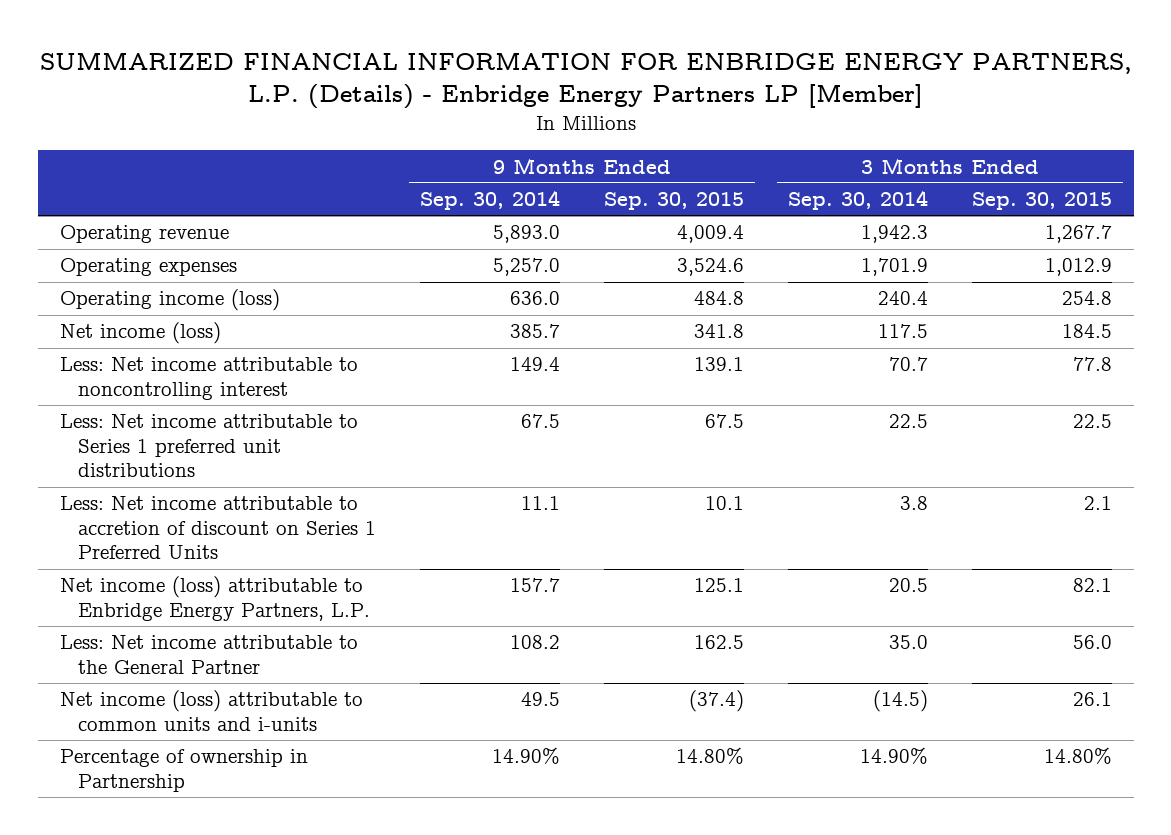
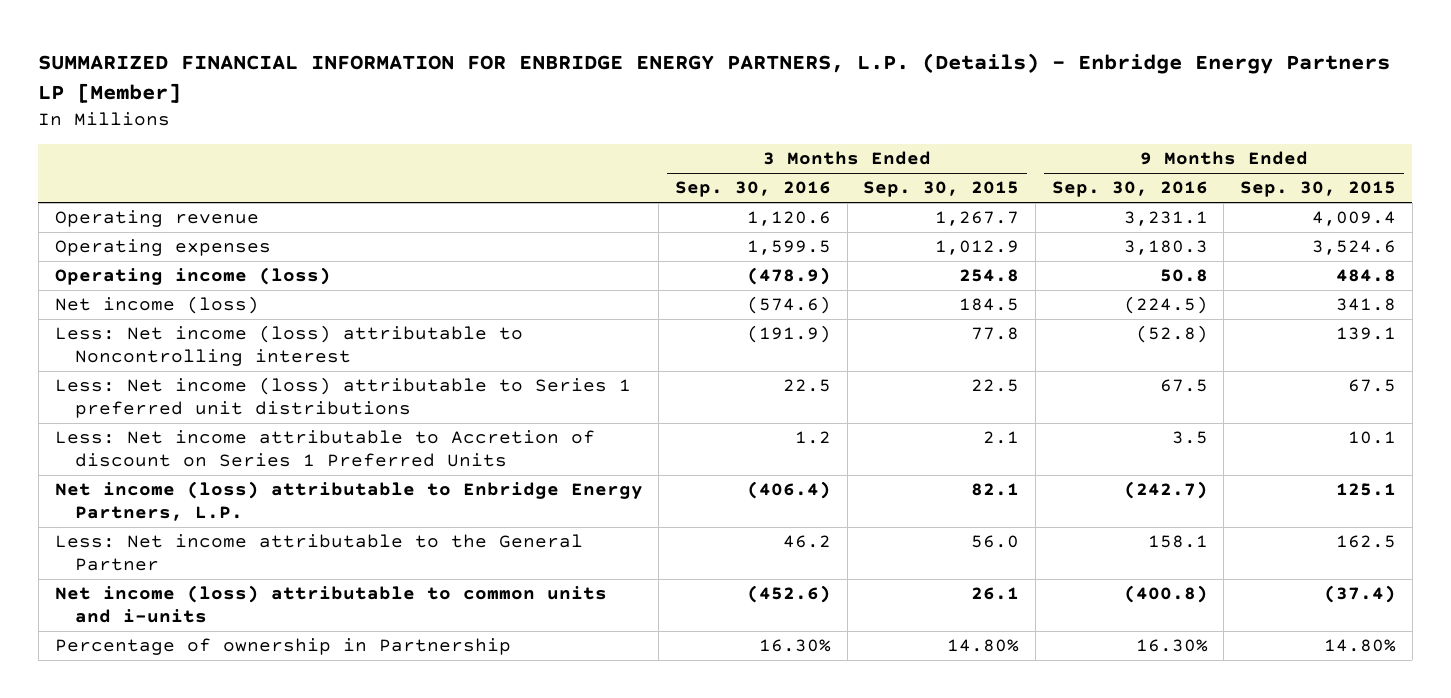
- | 9 Months Ended Sep. 30, 2014 | 9 Months Ended Sep. 30, 2015 | 3 Months Ended Sep. 30, 2014 | 3 Months Ended Sep. 30, 2015
+ | 3 Months Ended Sep. 30, 2016 | 3 Months Ended Sep. 30, 2015 | 9 Months Ended Sep. 30, 2016 | 9 Months Ended Sep. 30, 2015
- Less: Net income attributable to noncontrolling interest | 149.4 | 139.1 | 70.7 | 77.8
- Less: Net income attributable to Series 1 preferred unit distributions | 67.5 | 67.5 | 22.5 | 22.5
- Less: Net income attributable to accretion of discount on Series 1 Preferred Units | 11.1 | 10.1 | 3.8 | 2.1
+ Less: Net income (loss) attributable to Noncontrolling interest | (191.9) | 77.8 | (52.8) | 139.1
+ Less: Net income (loss) attributable to Series 1 preferred unit distributions | 22.5 | 22.5 | 67.5 | 67.5
+ Less: Net income attributable to Accretion of discount on Series 1 Preferred Units | 1.2 | 2.1 | 3.5 | 10.1

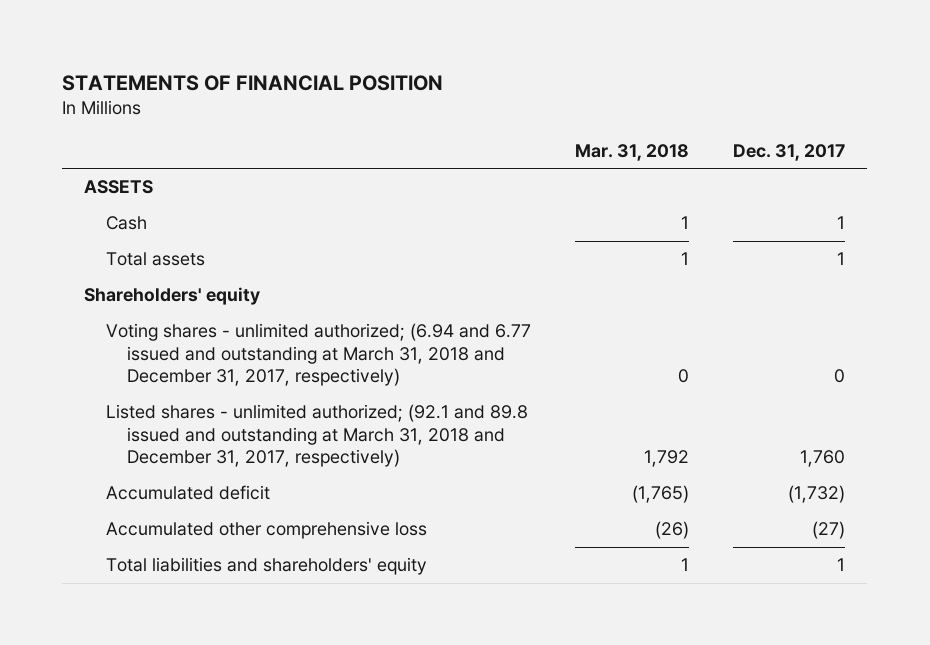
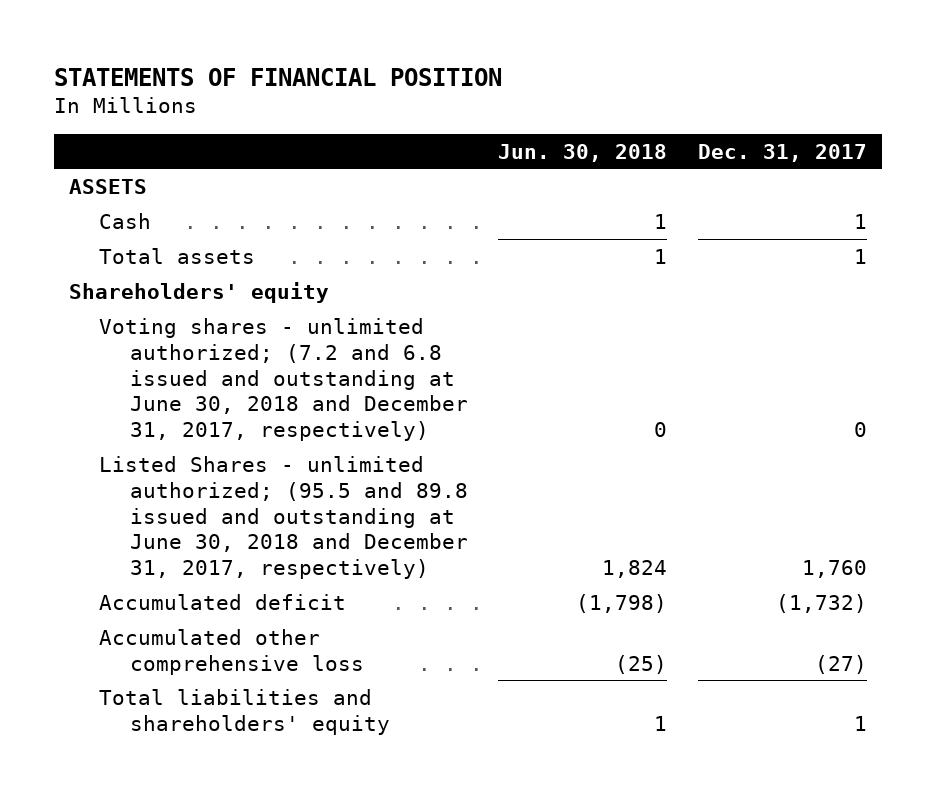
- | Mar. 31, 2018 | Dec. 31, 2017
+ | Jun. 30, 2018 | Dec. 31, 2017
- Voting shares - unlimited authorized; (6.94 and 6.77 issued and outstanding at March 31, 2018 and December 31, 2017, respectively) | 0 | 0
- Listed shares - unlimited authorized; (92.1 and 89.8 issued and outstanding at March 31, 2018 and December 31, 2017, respectively) | 1,792 | 1,760
+ Voting shares - unlimited authorized; (7.2 and 6.8 issued and outstanding at June 30, 2018 and December 31, 2017, respectively) | 0 | 0
+ Listed Shares - unlimited authorized; (95.5 and 89.8 issued and outstanding at June 30, 2018 and December 31, 2017, respectively) | 1,824 | 1,760

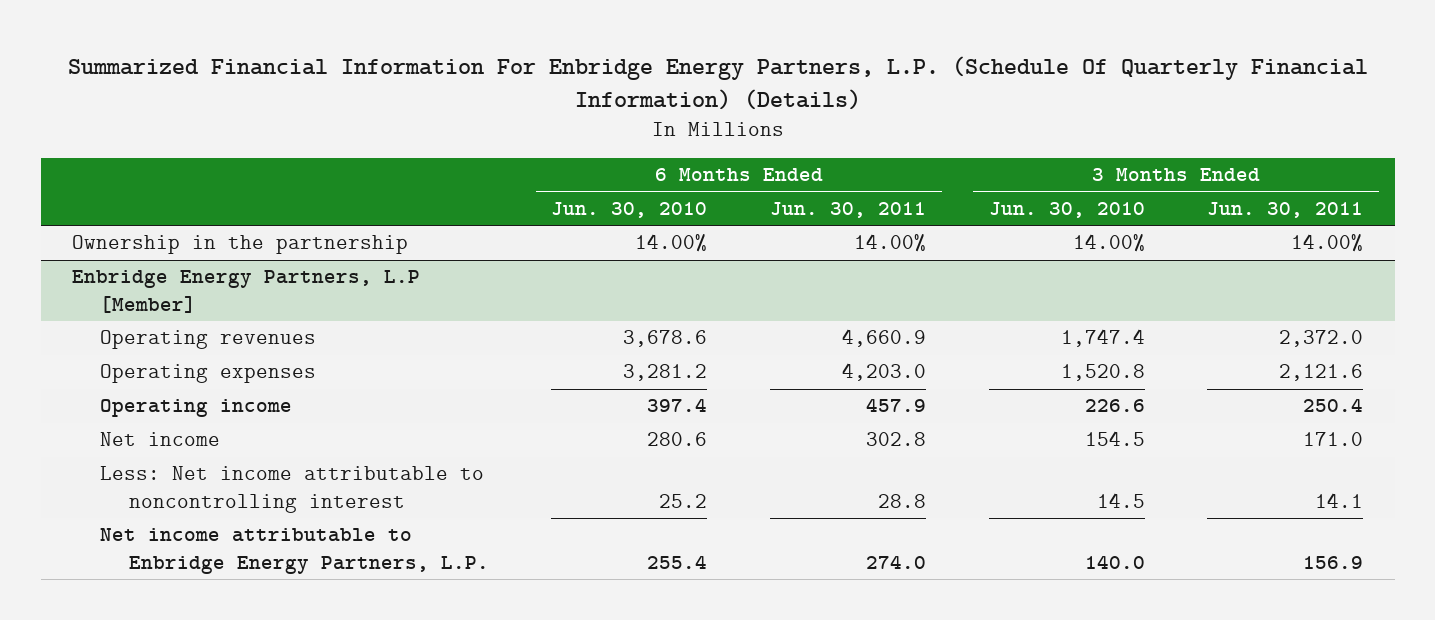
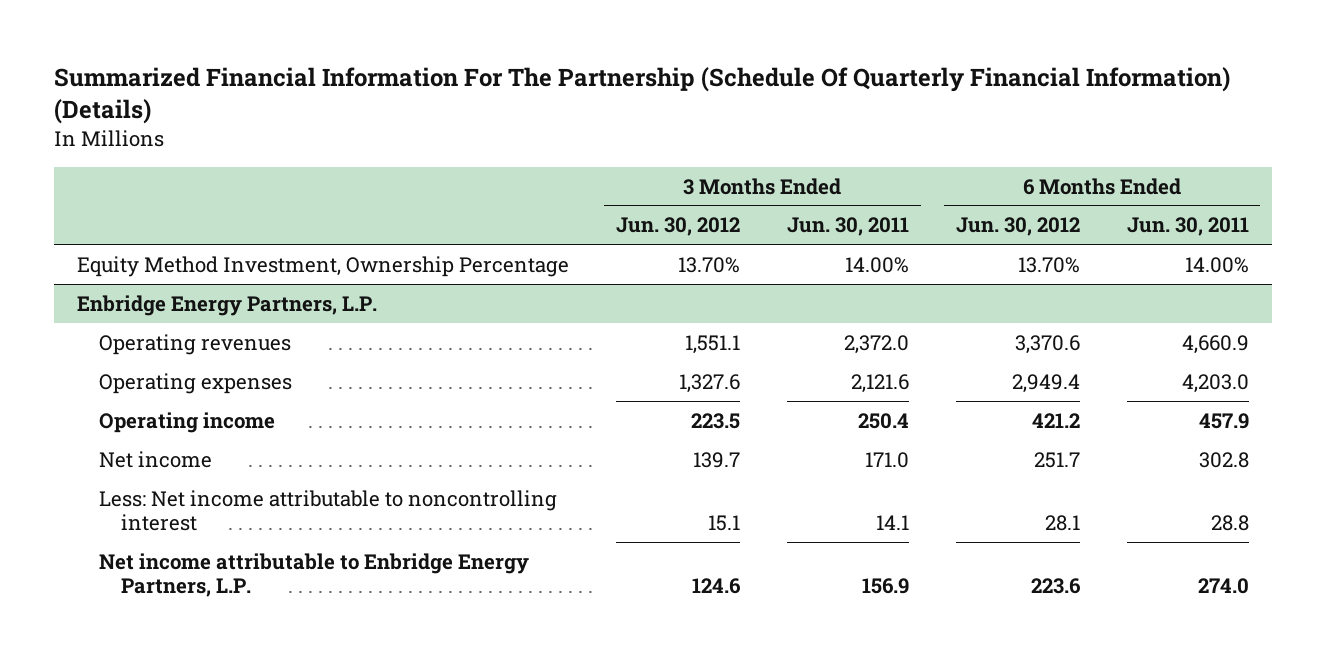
- Summarized Financial Information For Enbridge Energy Partners, L.P. (Schedule Of Quarterly Financial Information) (Details)
+ Summarized Financial Information For The Partnership (Schedule Of Quarterly Financial Information) (Details)
- | 6 Months Ended Jun. 30, 2010 | 6 Months Ended Jun. 30, 2011 | 3 Months Ended Jun. 30, 2010 | 3 Months Ended Jun. 30, 2011
+ | 3 Months Ended Jun. 30, 2012 | 3 Months Ended Jun. 30, 2011 | 6 Months Ended Jun. 30, 2012 | 6 Months Ended Jun. 30, 2011
- Ownership in the partnership | 14.00% | 14.00% | 14.00% | 14.00%
- Enbridge Energy Partners, L.P [Member]
+ Equity Method Investment, Ownership Percentage | 13.70% | 14.00% | 13.70% | 14.00%
+ Enbridge Energy Partners, L.P.

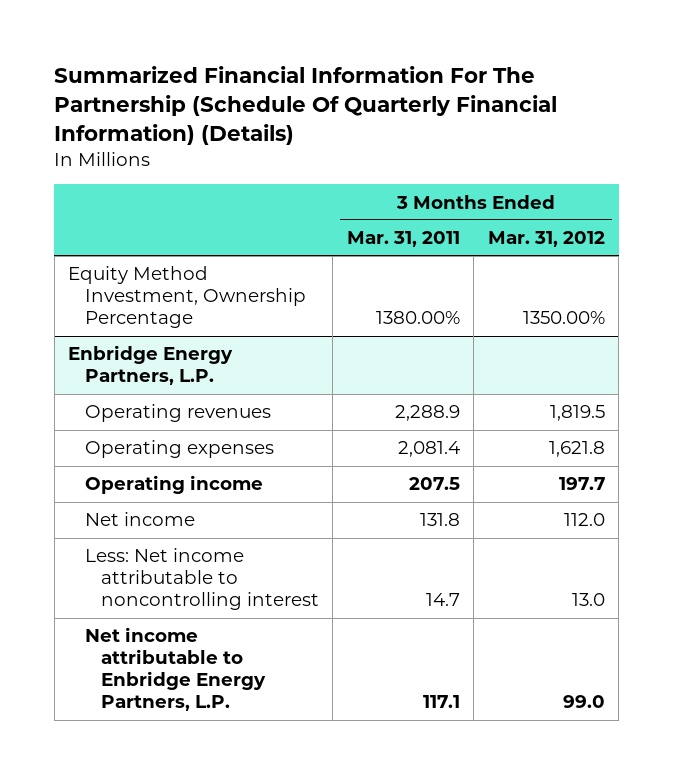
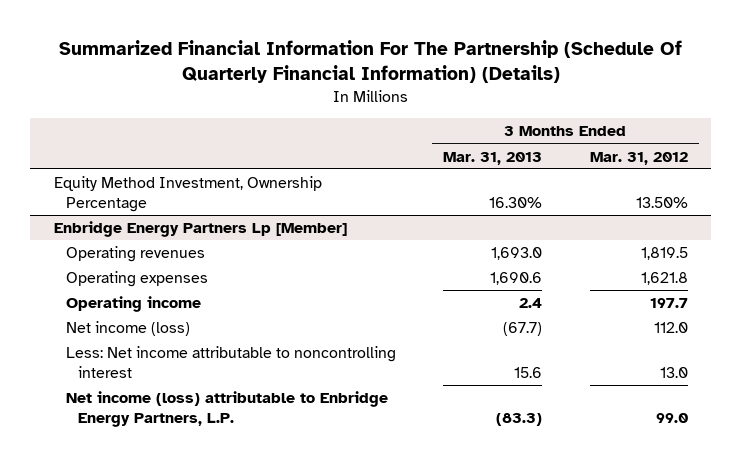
- | 3 Months Ended Mar. 31, 2011 | 3 Months Ended Mar. 31, 2012
+ | 3 Months Ended Mar. 31, 2013 | 3 Months Ended Mar. 31, 2012
- Equity Method Investment, Ownership Percentage | 1380.00% | 1350.00%
- Enbridge Energy Partners, L.P.
+ Equity Method Investment, Ownership Percentage | 16.30% | 13.50%
+ Enbridge Energy Partners Lp [Member]
- Net income | 131.8 | 112.0
+ Net income (loss) | (67.7) | 112.0
- Net income attributable to Enbridge Energy Partners, L.P. | 117.1 | 99.0
+ Net income (loss) attributable to Enbridge Energy Partners, L.P. | (83.3) | 99.0

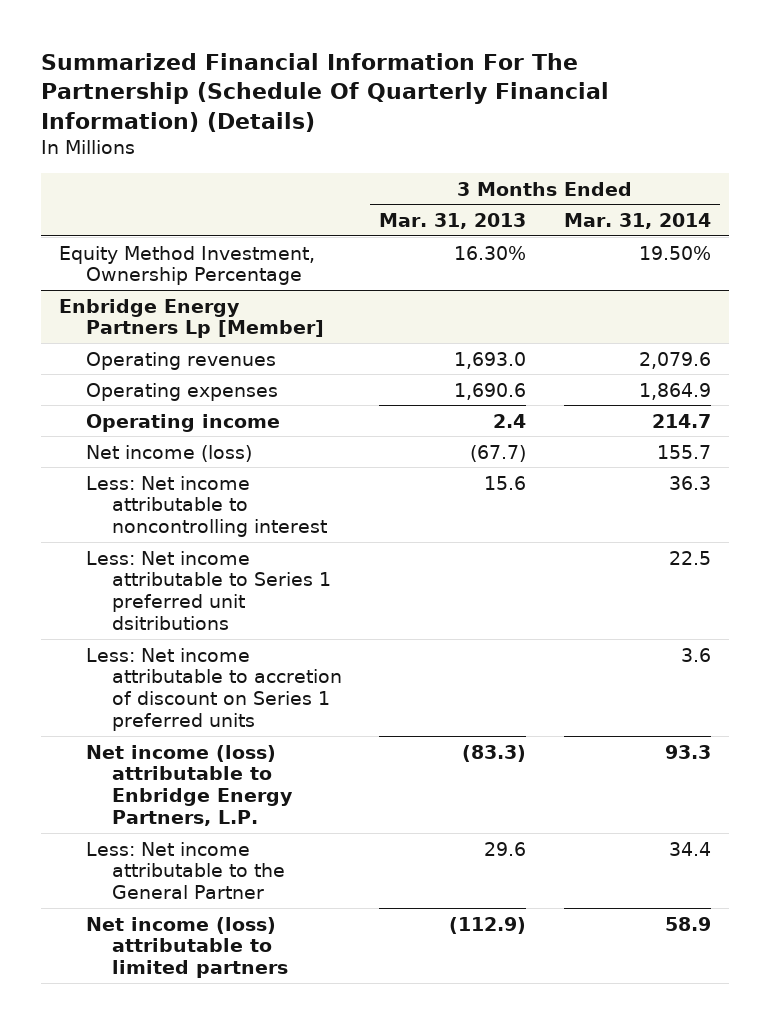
- | 3 Months Ended Mar. 31, 2013 | 3 Months Ended Mar. 31, 2012
+ | 3 Months Ended Mar. 31, 2013 | 3 Months Ended Mar. 31, 2014
@ Enbridge Energy Partners Lp [Member]
+ Less: Net income attributable to Series 1 preferred unit dsitributions | | 22.5
+ Less: Net income attributable to accretion of discount on Series 1 preferred units | | 3.6
+ Less: Net income attributable to the General Partner | 29.6 | 34.4
+ Net income (loss) attributable to limited partners | (112.9) | 58.9

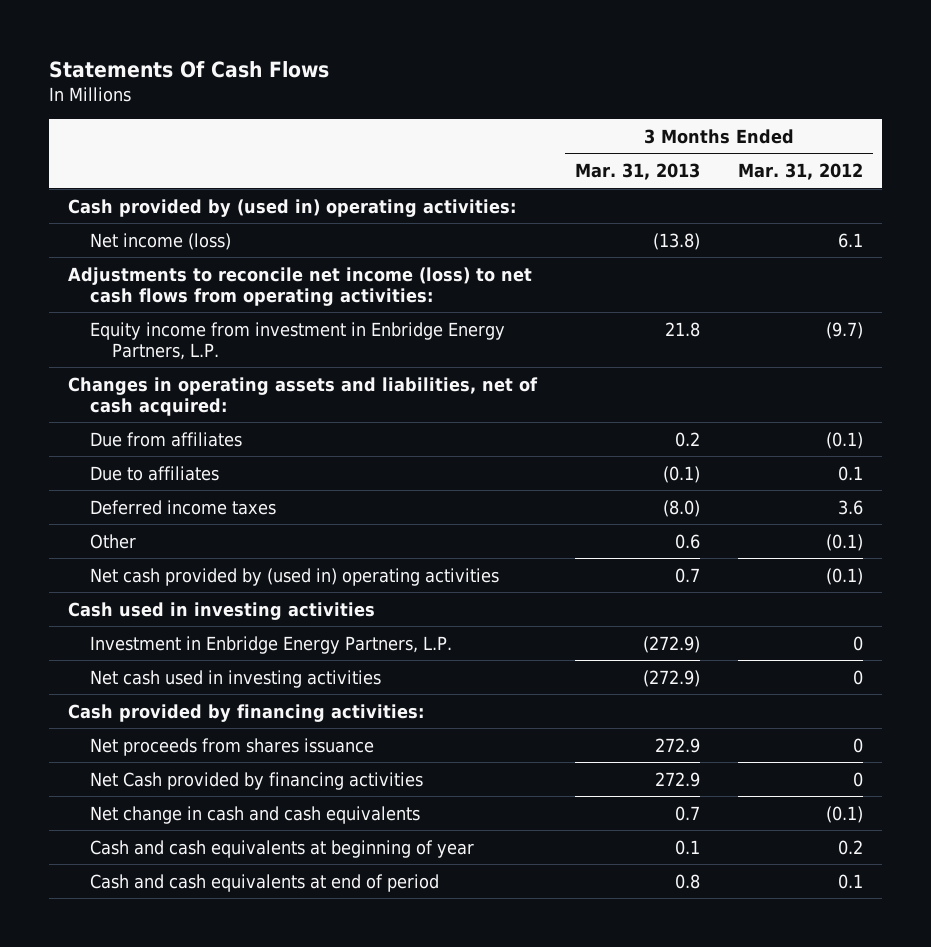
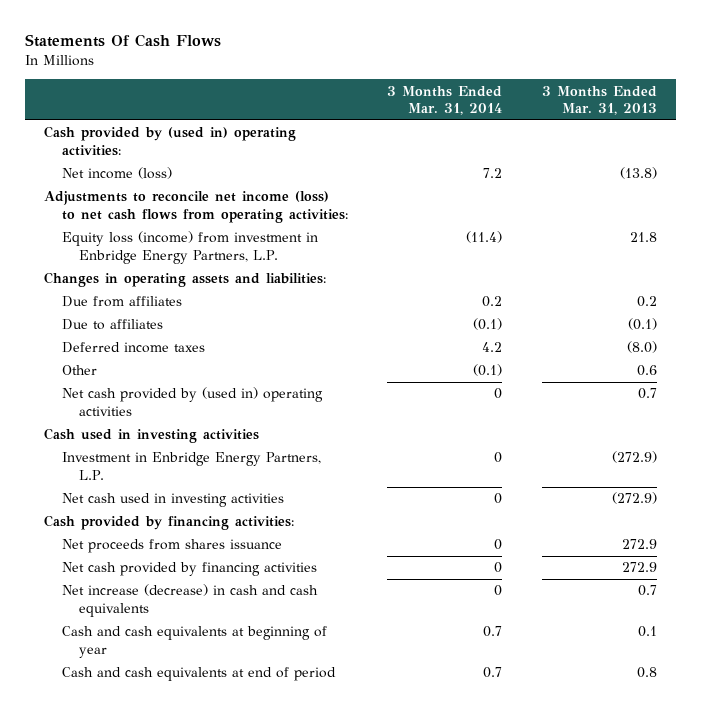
- | 3 Months Ended Mar. 31, 2013 | 3 Months Ended Mar. 31, 2012
+ | 3 Months Ended Mar. 31, 2014 | 3 Months Ended Mar. 31, 2013
- Equity income from investment in Enbridge Energy Partners, L.P. | 21.8 | (9.7)
- Changes in operating assets and liabilities, net of cash acquired:
+ Equity loss (income) from investment in Enbridge Energy Partners, L.P. | (11.4) | 21.8
+ Changes in operating assets and liabilities:
- Net Cash provided by financing activities | 272.9 | 0
- Net change in cash and cash equivalents | 0.7 | (0.1)
+ Net cash provided by financing activities | 0 | 272.9
+ Net increase (decrease) in cash and cash equivalents | 0 | 0.7

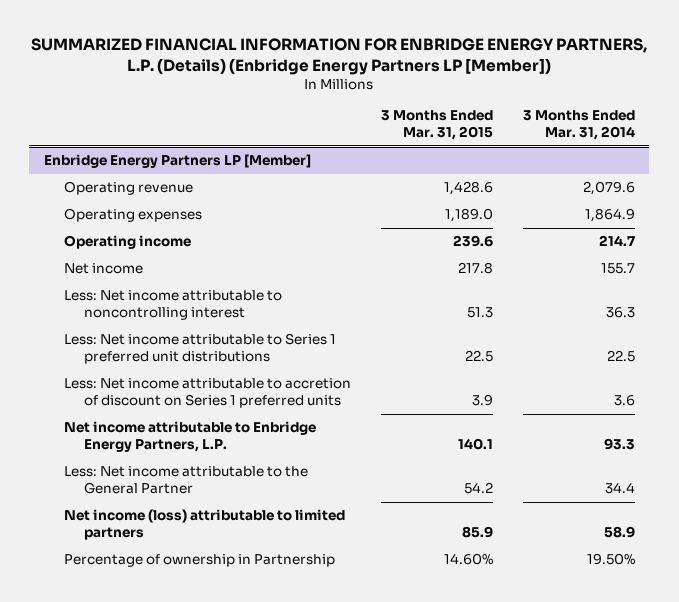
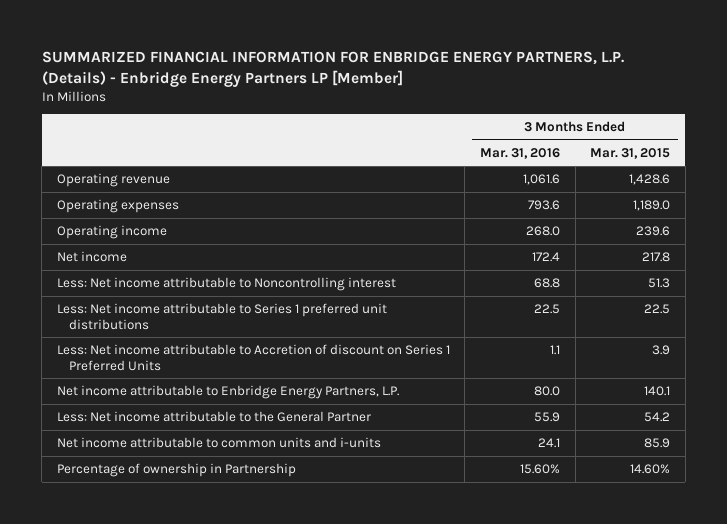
- SUMMARIZED FINANCIAL INFORMATION FOR ENBRIDGE ENERGY PARTNERS, L.P. (Details) (Enbridge Energy Partners LP [Member])
+ SUMMARIZED FINANCIAL INFORMATION FOR ENBRIDGE ENERGY PARTNERS, L.P. (Details) - Enbridge Energy Partners LP [Member]
- | 3 Months Ended Mar. 31, 2015 | 3 Months Ended Mar. 31, 2014
+ | 3 Months Ended Mar. 31, 2016 | 3 Months Ended Mar. 31, 2015
- Enbridge Energy Partners LP [Member]
- Less: Net income attributable to noncontrolling interest | 51.3 | 36.3
+ Less: Net income attributable to Noncontrolling interest | 68.8 | 51.3
- Less: Net income attributable to accretion of discount on Series 1 preferred units | 3.9 | 3.6
+ Less: Net income attributable to Accretion of discount on Series 1 Preferred Units | 1.1 | 3.9
- Net income (loss) attributable to limited partners | 85.9 | 58.9
+ Net income attributable to common units and i-units | 24.1 | 85.9

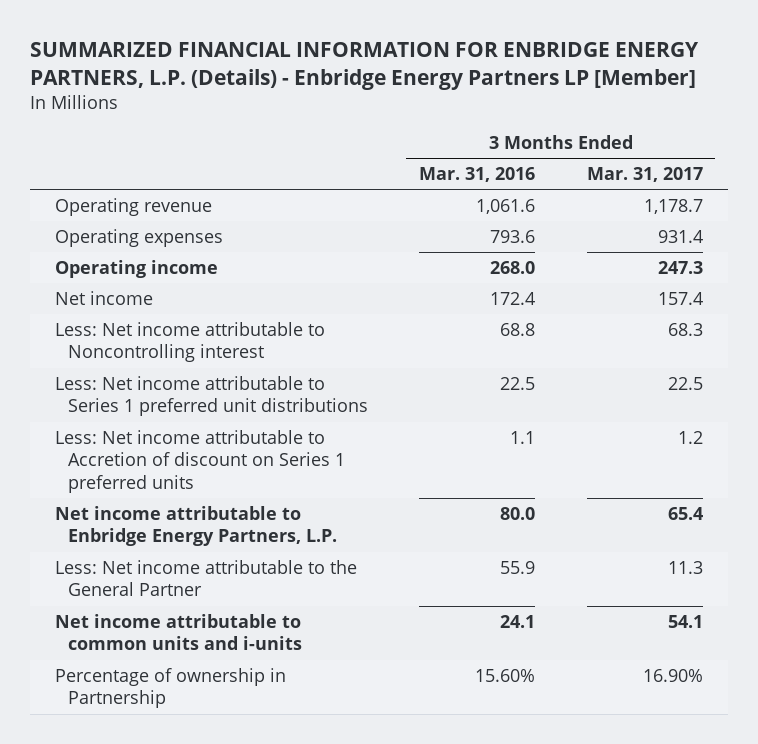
- | 3 Months Ended Mar. 31, 2016 | 3 Months Ended Mar. 31, 2015
+ | 3 Months Ended Mar. 31, 2016 | 3 Months Ended Mar. 31, 2017
- Less: Net income attributable to Accretion of discount on Series 1 Preferred Units | 1.1 | 3.9
+ Less: Net income attributable to Accretion of discount on Series 1 preferred units | 1.1 | 1.2

